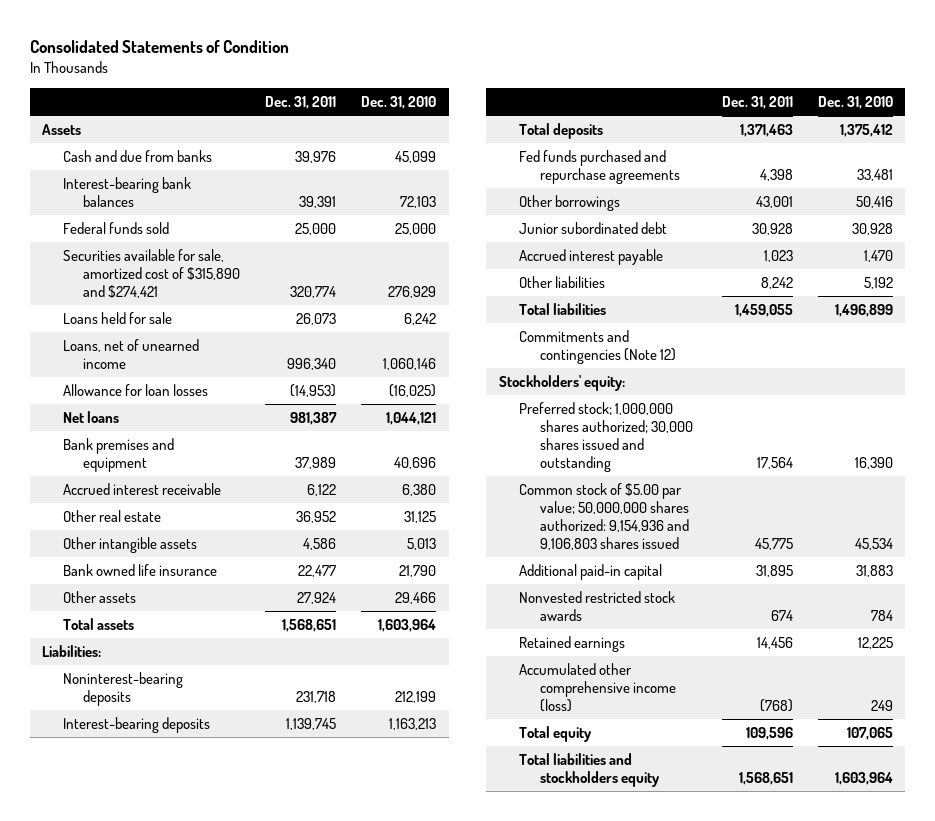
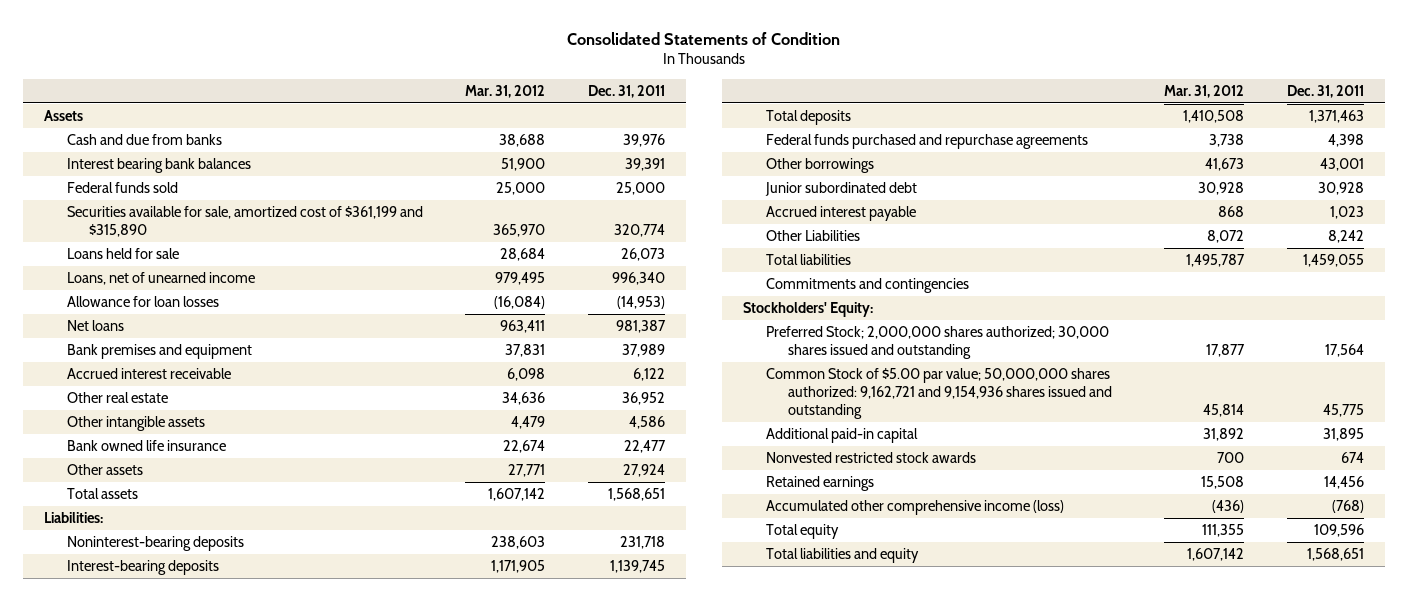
- | Dec. 31, 2011 | Dec. 31, 2010
+ | Mar. 31, 2012 | Dec. 31, 2011
- Interest-bearing bank balances | 39,391 | 72,103
+ Interest bearing bank balances | 51,900 | 39,391
- Securities available for sale, amortized cost of $315,890 and $274,421 | 320,774 | 276,929
+ Securities available for sale, amortized cost of $361,199 and $315,890 | 365,970 | 320,774
- Fed funds purchased and repurchase agreements | 4,398 | 33,481
+ Federal funds purchased and repurchase agreements | 3,738 | 4,398
- Other liabilities | 8,242 | 5,192
+ Other Liabilities | 8,072 | 8,242
- Commitments and contingencies (Note 12)
- Stockholders' equity:
- Preferred stock; 1,000,000 shares authorized; 30,000 shares issued and outstanding | 17,564 | 16,390
- Common stock of $5.00 par value; 50,000,000 shares authorized: 9,154,936 and 9,106,803 shares issued | 45,775 | 45,534
+ Commitments and contingencies
+ Stockholders' Equity:
+ Preferred Stock; 2,000,000 shares authorized; 30,000 shares issued and outstanding | 17,877 | 17,564
+ Common Stock of $5.00 par value; 50,000,000 shares authorized: 9,162,721 and 9,154,936 shares issued and outstanding | 45,814 | 45,775
- Total liabilities and stockholders equity | 1,568,651 | 1,603,964
+ Total liabilities and equity | 1,607,142 | 1,568,651

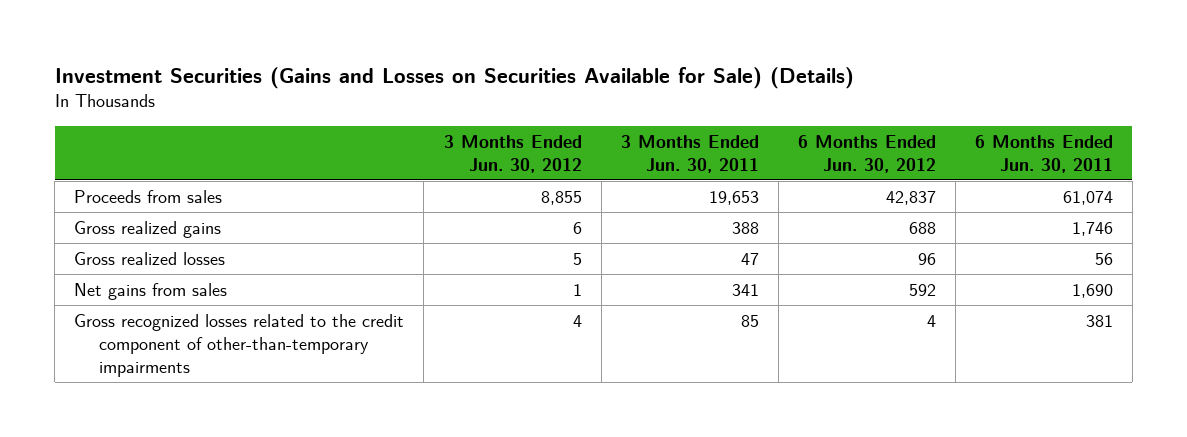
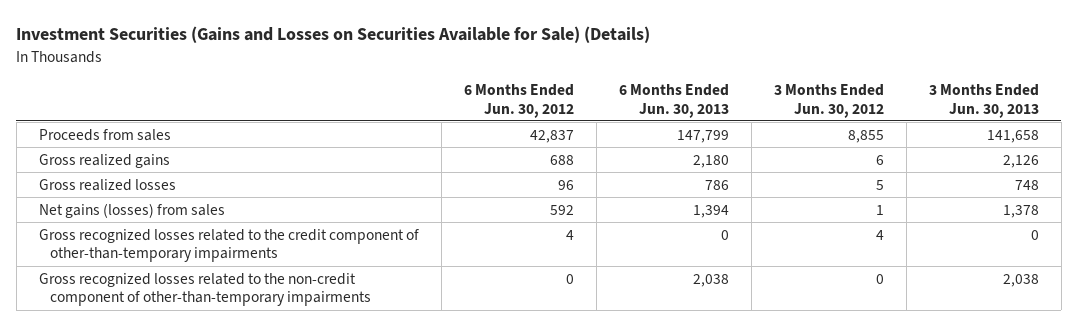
- | 3 Months Ended Jun. 30, 2012 | 3 Months Ended Jun. 30, 2011 | 6 Months Ended Jun. 30, 2012 | 6 Months Ended Jun. 30, 2011
+ | 6 Months Ended Jun. 30, 2012 | 6 Months Ended Jun. 30, 2013 | 3 Months Ended Jun. 30, 2012 | 3 Months Ended Jun. 30, 2013
- Net gains from sales | 1 | 341 | 592 | 1,690
+ Net gains (losses) from sales | 592 | 1,394 | 1 | 1,378
+ Gross recognized losses related to the non-credit component of other-than-temporary impairments | 0 | 2,038 | 0 | 2,038

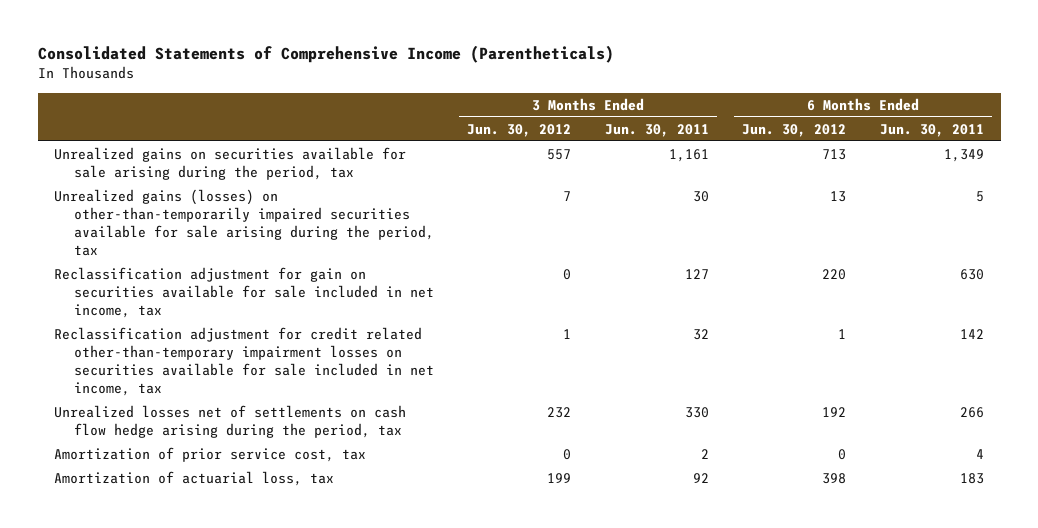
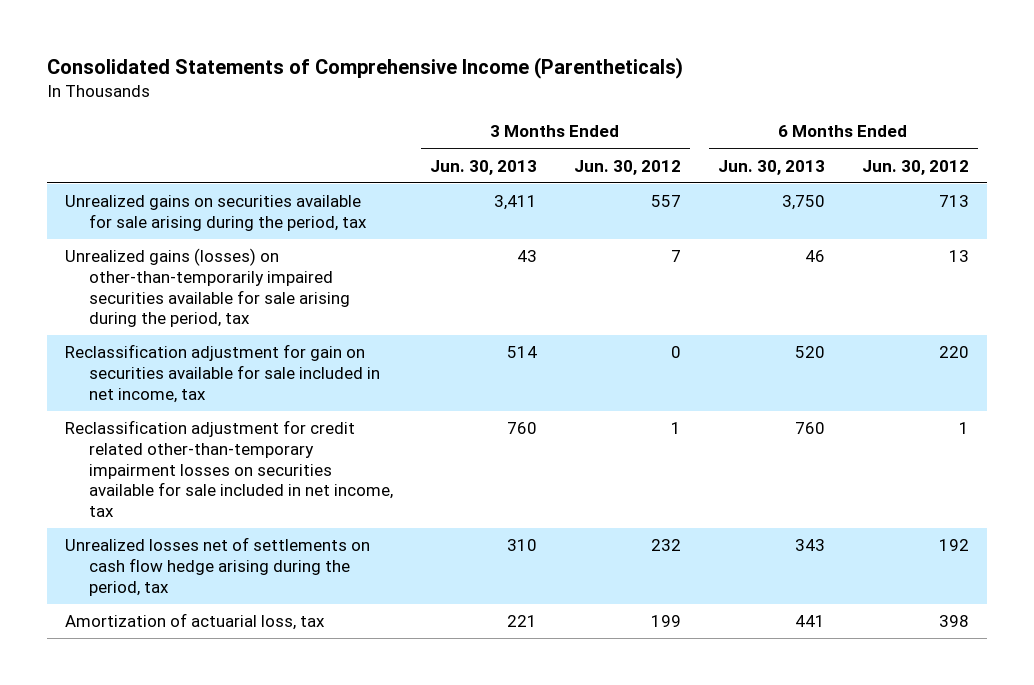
- | 3 Months Ended Jun. 30, 2012 | 3 Months Ended Jun. 30, 2011 | 6 Months Ended Jun. 30, 2012 | 6 Months Ended Jun. 30, 2011
+ | 3 Months Ended Jun. 30, 2013 | 3 Months Ended Jun. 30, 2012 | 6 Months Ended Jun. 30, 2013 | 6 Months Ended Jun. 30, 2012
- Amortization of prior service cost, tax | 0 | 2 | 0 | 4

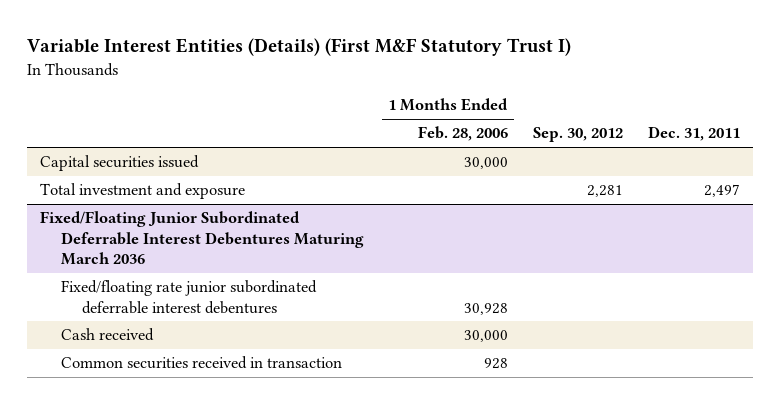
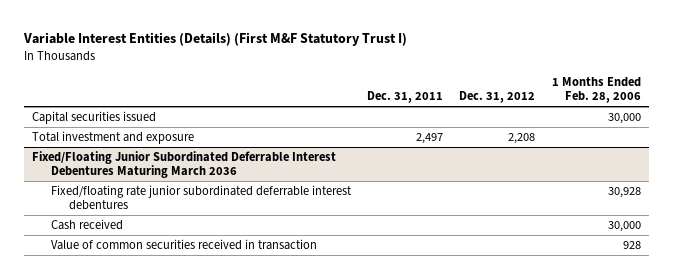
- | 1 Months Ended Feb. 28, 2006 | Sep. 30, 2012 | Dec. 31, 2011
+ | Dec. 31, 2011 | Dec. 31, 2012 | 1 Months Ended Feb. 28, 2006
@ Fixed/Floating Junior Subordinated Deferrable Interest Debentures Maturing March 2036
- Common securities received in transaction | 928 | |
+ Value of common securities received in transaction | | | 928

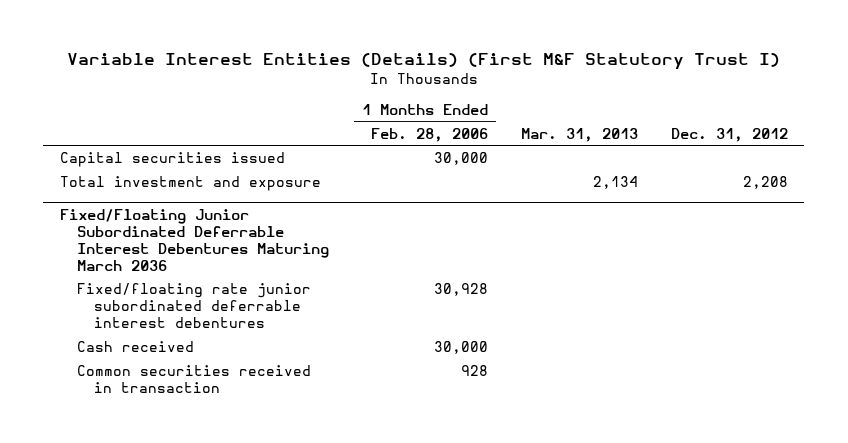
- | Dec. 31, 2011 | Dec. 31, 2012 | 1 Months Ended Feb. 28, 2006
+ | 1 Months Ended Feb. 28, 2006 | Mar. 31, 2013 | Dec. 31, 2012
@ Fixed/Floating Junior Subordinated Deferrable Interest Debentures Maturing March 2036
- Value of common securities received in transaction | | | 928
+ Common securities received in transaction | 928 | |

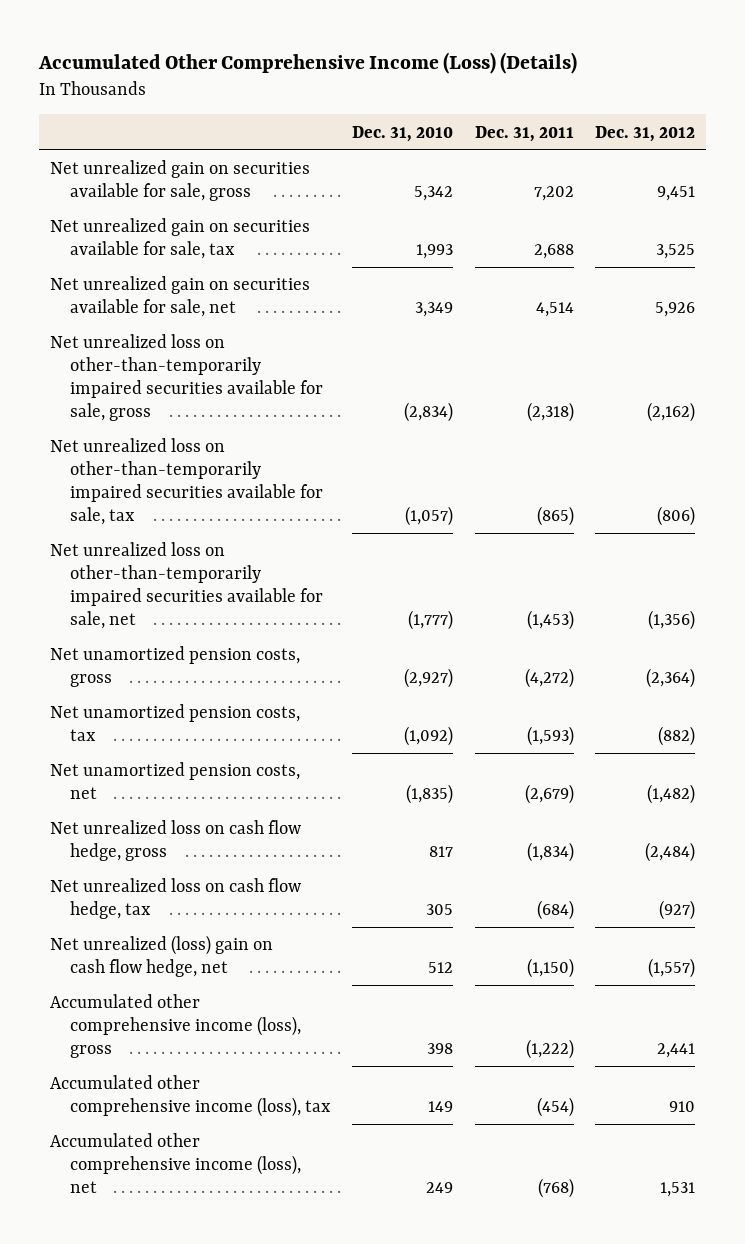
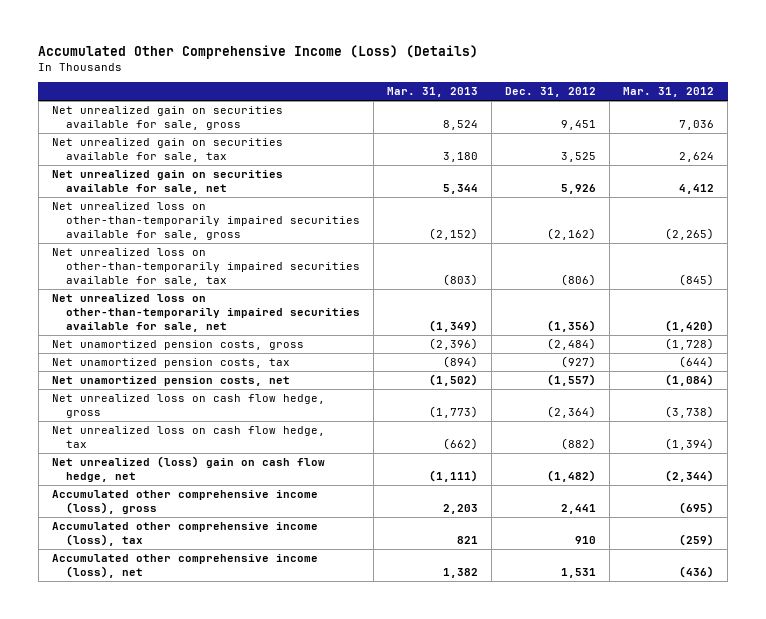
- | Dec. 31, 2010 | Dec. 31, 2011 | Dec. 31, 2012
+ | Mar. 31, 2013 | Dec. 31, 2012 | Mar. 31, 2012
- Net unamortized pension costs, gross | (2,927) | (4,272) | (2,364)
- Net unamortized pension costs, tax | (1,092) | (1,593) | (882)
- Net unamortized pension costs, net | (1,835) | (2,679) | (1,482)
- Net unrealized loss on cash flow hedge, gross | 817 | (1,834) | (2,484)
- Net unrealized loss on cash flow hedge, tax | 305 | (684) | (927)
- Net unrealized (loss) gain on cash flow hedge, net | 512 | (1,150) | (1,557)
+ Net unamortized pension costs, gross | (2,396) | (2,484) | (1,728)
+ Net unamortized pension costs, tax | (894) | (927) | (644)
+ Net unamortized pension costs, net | (1,502) | (1,557) | (1,084)
+ Net unrealized loss on cash flow hedge, gross | (1,773) | (2,364) | (3,738)
+ Net unrealized loss on cash flow hedge, tax | (662) | (882) | (1,394)
+ Net unrealized (loss) gain on cash flow hedge, net | (1,111) | (1,482) | (2,344)

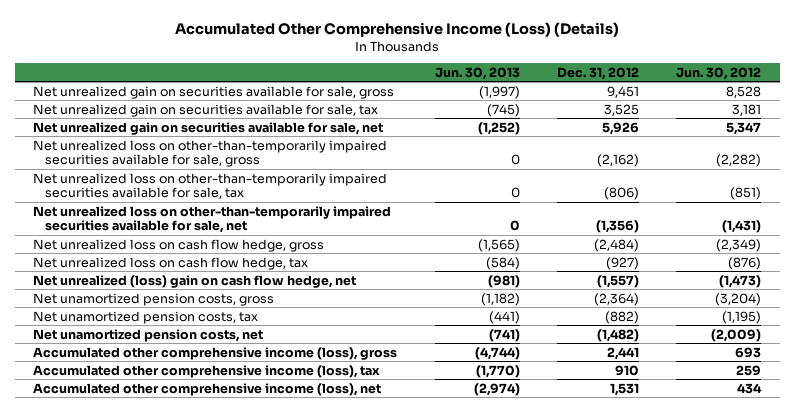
- | Mar. 31, 2013 | Dec. 31, 2012 | Mar. 31, 2012
+ | Jun. 30, 2013 | Dec. 31, 2012 | Jun. 30, 2012
- Net unamortized pension costs, gross | (2,396) | (2,484) | (1,728)
- Net unamortized pension costs, tax | (894) | (927) | (644)
- Net unamortized pension costs, net | (1,502) | (1,557) | (1,084)
- Net unrealized loss on cash flow hedge, gross | (1,773) | (2,364) | (3,738)
- Net unrealized loss on cash flow hedge, tax | (662) | (882) | (1,394)
- Net unrealized (loss) gain on cash flow hedge, net | (1,111) | (1,482) | (2,344)
+ Net unrealized loss on cash flow hedge, gross | (1,565) | (2,484) | (2,349)
+ Net unrealized loss on cash flow hedge, tax | (584) | (927) | (876)
+ Net unrealized (loss) gain on cash flow hedge, net | (981) | (1,557) | (1,473)
+ Net unamortized pension costs, gross | (1,182) | (2,364) | (3,204)
+ Net unamortized pension costs, tax | (441) | (882) | (1,195)
+ Net unamortized pension costs, net | (741) | (1,482) | (2,009)

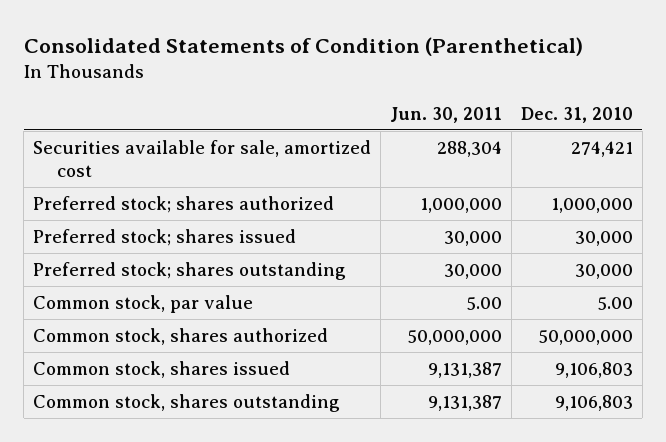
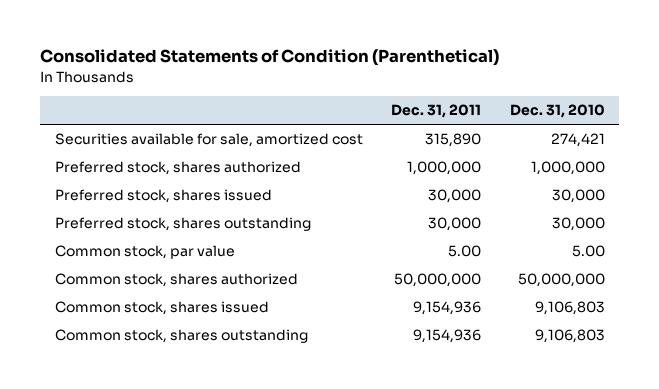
- | Jun. 30, 2011 | Dec. 31, 2010
+ | Dec. 31, 2011 | Dec. 31, 2010
- Preferred stock; shares authorized | 1,000,000 | 1,000,000
- Preferred stock; shares issued | 30,000 | 30,000
- Preferred stock; shares outstanding | 30,000 | 30,000
+ Preferred stock, shares authorized | 1,000,000 | 1,000,000
+ Preferred stock, shares issued | 30,000 | 30,000
+ Preferred stock, shares outstanding | 30,000 | 30,000

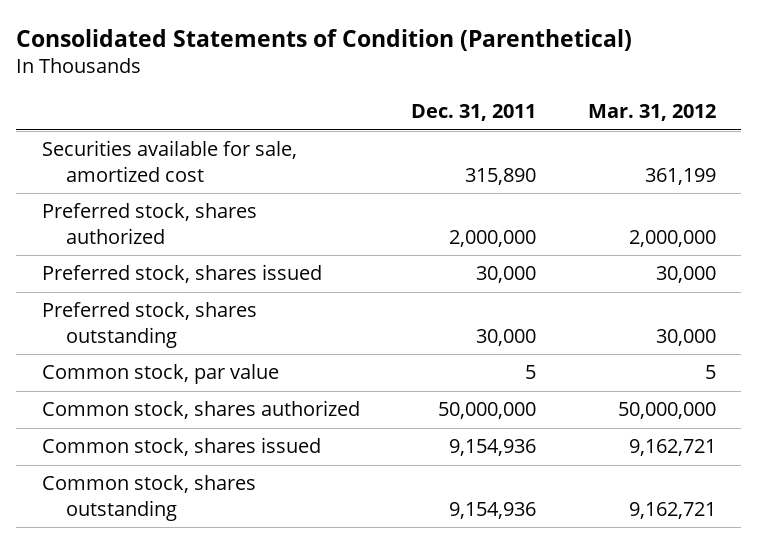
- | Dec. 31, 2011 | Dec. 31, 2010
+ | Dec. 31, 2011 | Mar. 31, 2012
- Preferred stock, shares authorized | 1,000,000 | 1,000,000
+ Preferred stock, shares authorized | 2,000,000 | 2,000,000
- Common stock, par value | 5.00 | 5.00
+ Common stock, par value | 5 | 5

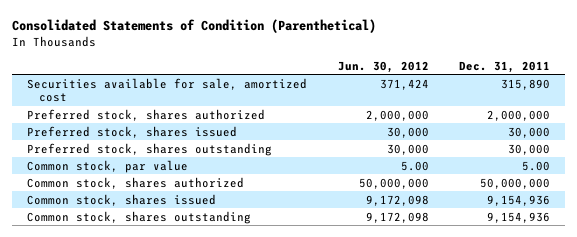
- | Dec. 31, 2011 | Mar. 31, 2012
+ | Jun. 30, 2012 | Dec. 31, 2011
- Common stock, par value | 5 | 5
+ Common stock, par value | 5.00 | 5.00

